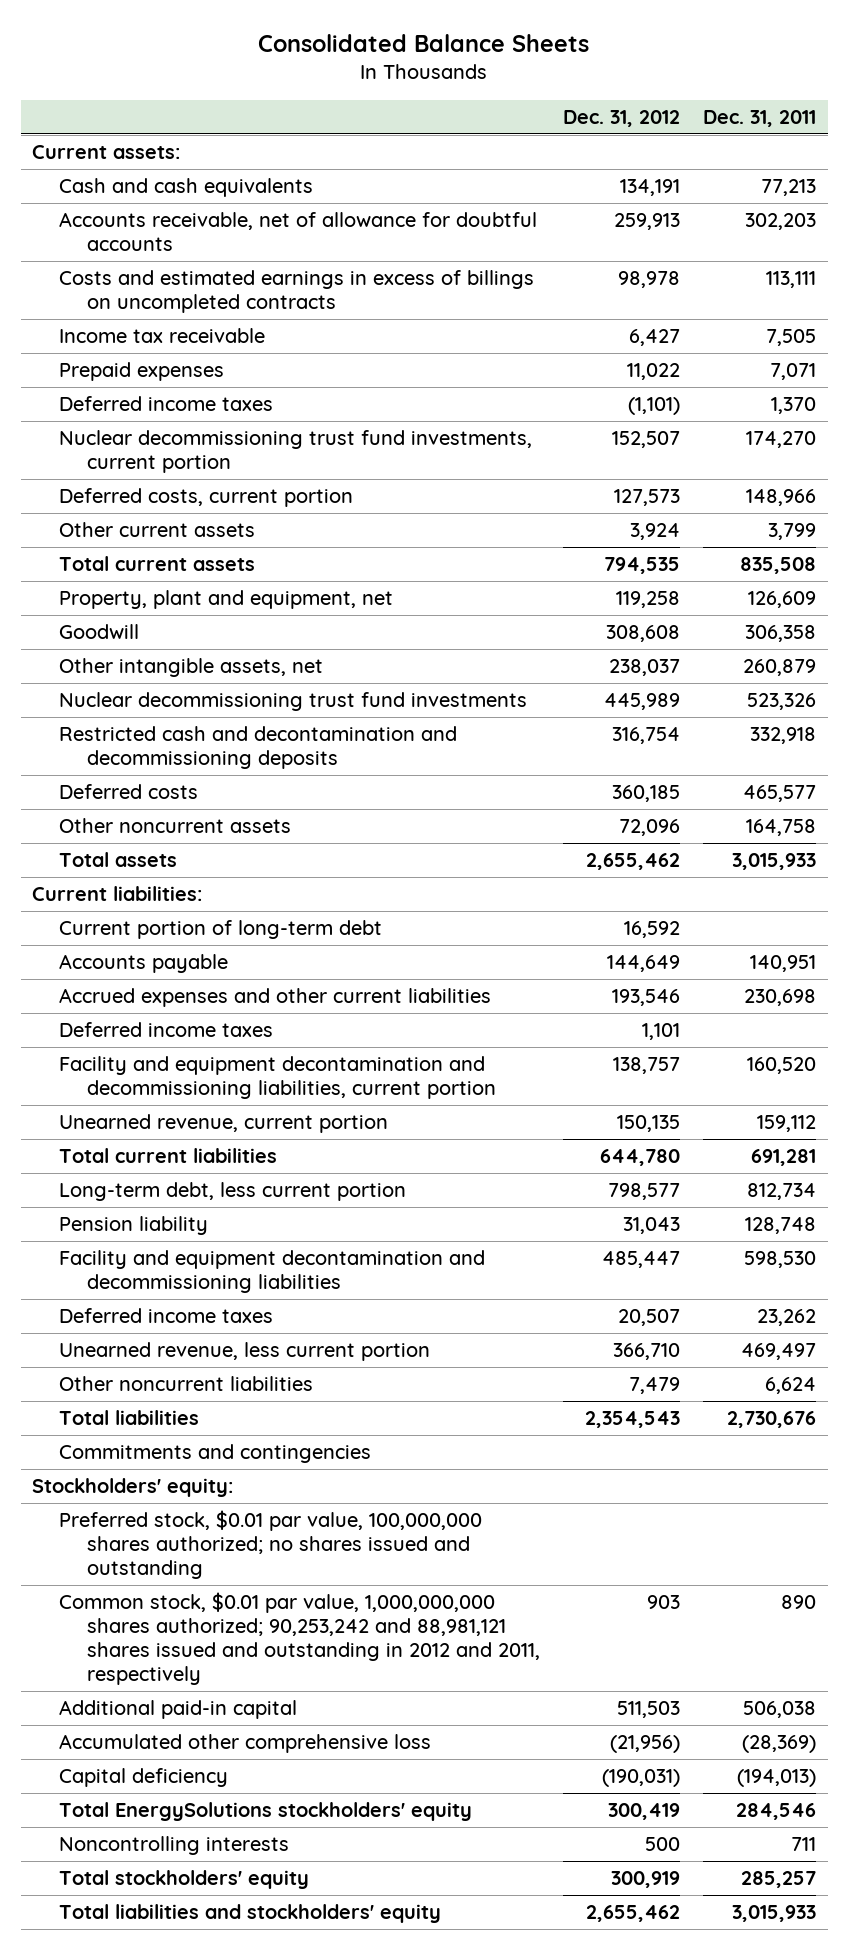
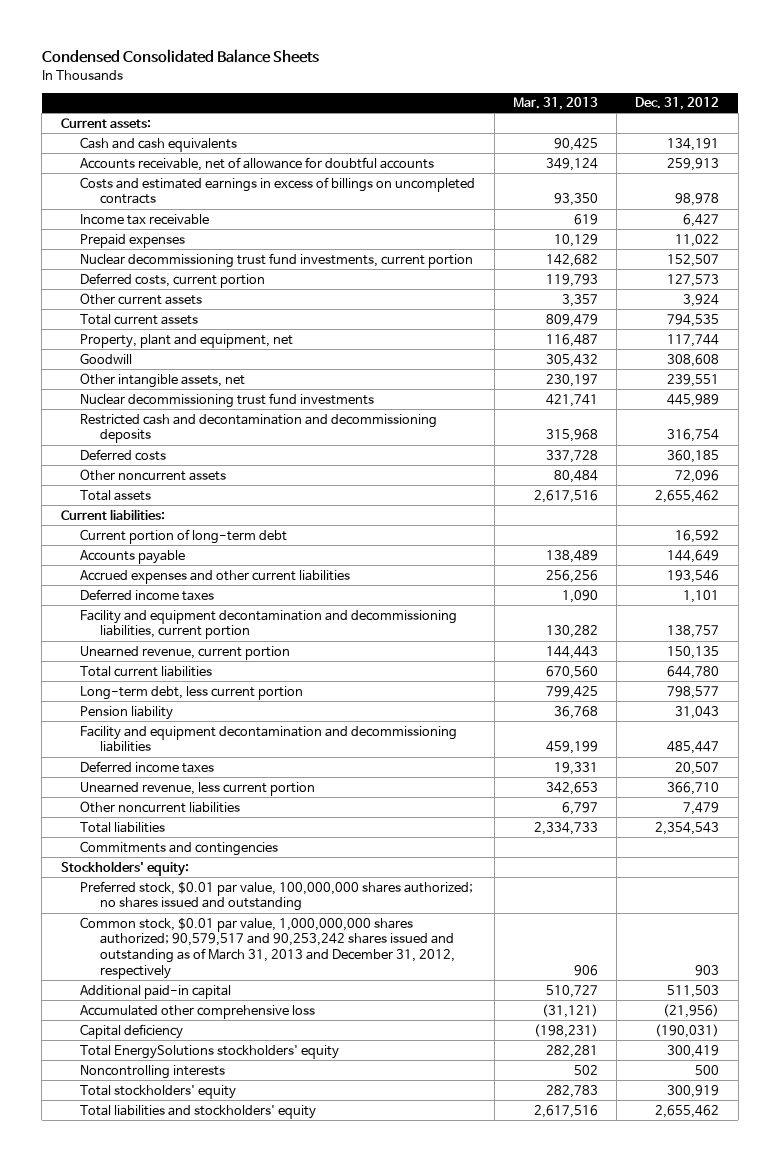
- Consolidated Balance Sheets
+ Condensed Consolidated Balance Sheets
- | Dec. 31, 2012 | Dec. 31, 2011
+ | Mar. 31, 2013 | Dec. 31, 2012
- Deferred income taxes | (1,101) | 1,370
- Property, plant and equipment, net | 119,258 | 126,609
+ Property, plant and equipment, net | 116,487 | 117,744
- Other intangible assets, net | 238,037 | 260,879
+ Other intangible assets, net | 230,197 | 239,551
- Common stock, $0.01 par value, 1,000,000,000 shares authorized; 90,253,242 and 88,981,121 shares issued and outstanding in 2012 and 2011, respectively | 903 | 890
+ Common stock, $0.01 par value, 1,000,000,000 shares authorized; 90,579,517 and 90,253,242 shares issued and outstanding as of March 31, 2013 and December 31, 2012, respectively | 906 | 903

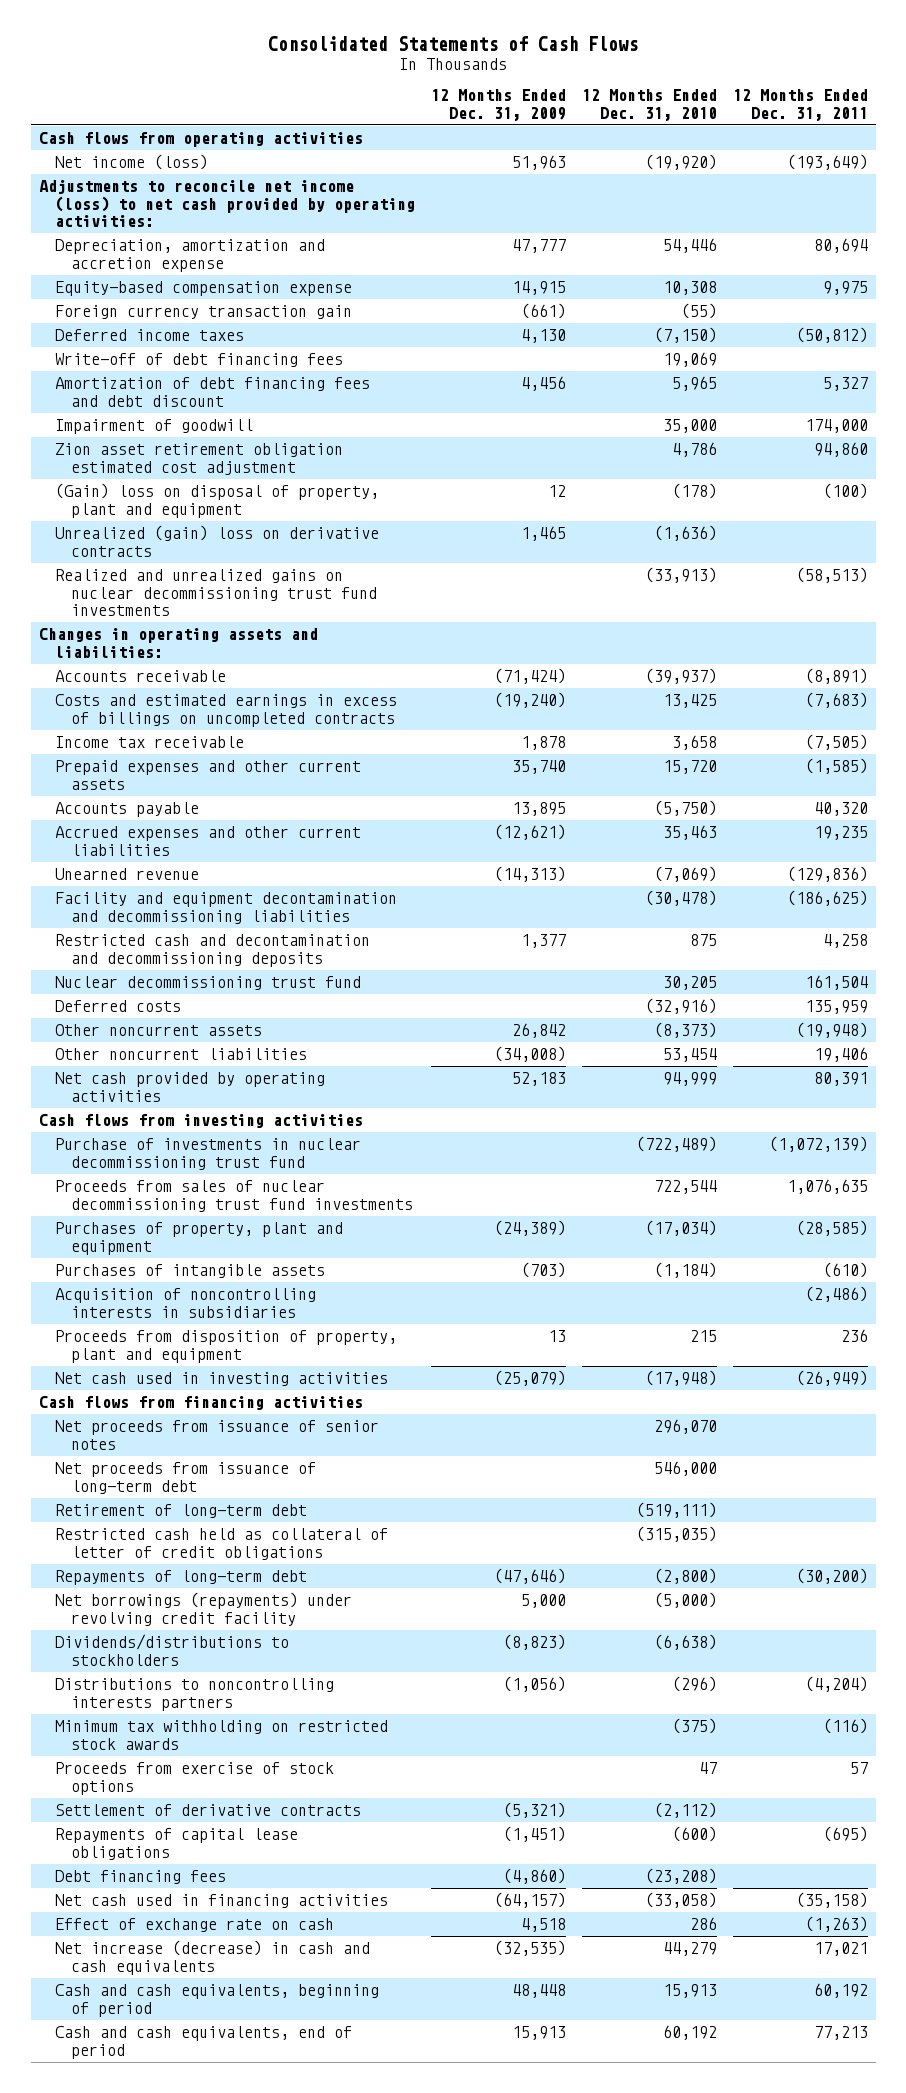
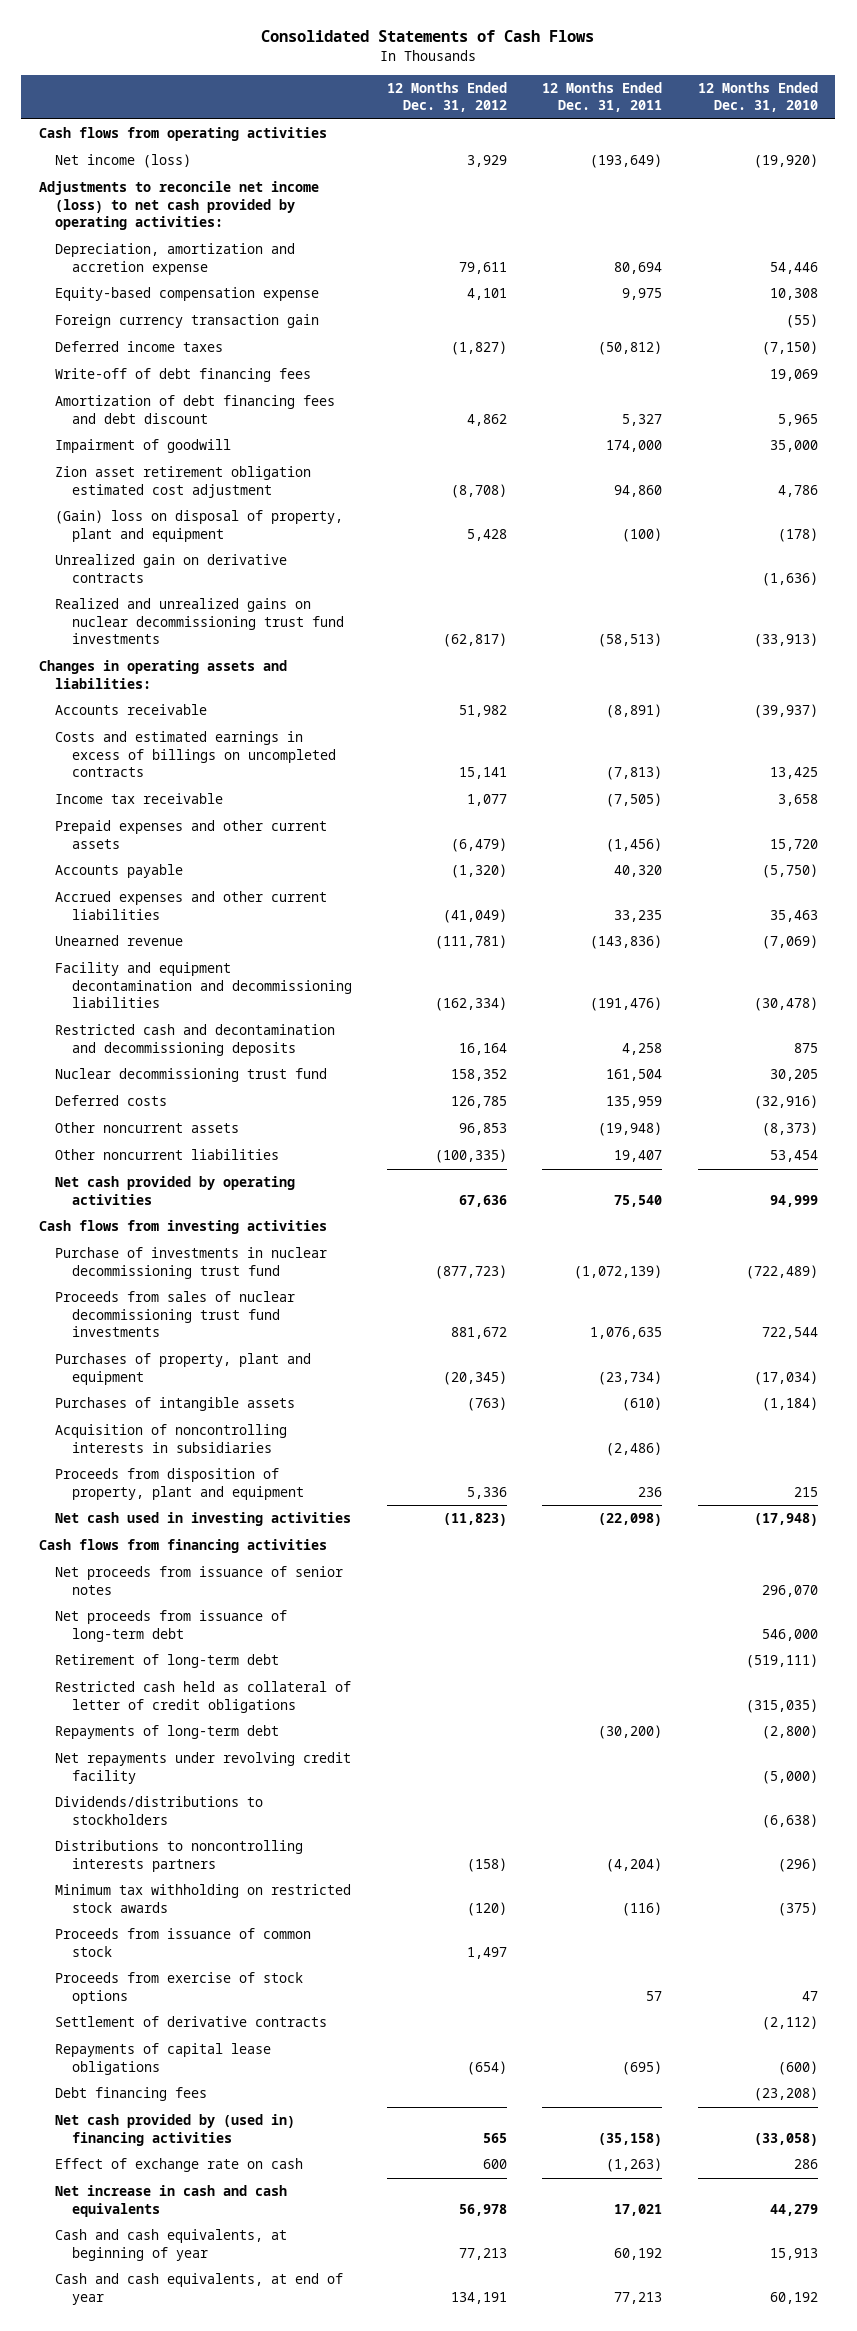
- | 12 Months Ended Dec. 31, 2009 | 12 Months Ended Dec. 31, 2010 | 12 Months Ended Dec. 31, 2011
+ | 12 Months Ended Dec. 31, 2012 | 12 Months Ended Dec. 31, 2011 | 12 Months Ended Dec. 31, 2010
- Unrealized (gain) loss on derivative contracts | 1,465 | (1,636) |
+ Unrealized gain on derivative contracts | | | (1,636)
- Costs and estimated earnings in excess of billings on uncompleted contracts | (19,240) | 13,425 | (7,683)
+ Costs and estimated earnings in excess of billings on uncompleted contracts | 15,141 | (7,813) | 13,425
- Prepaid expenses and other current assets | 35,740 | 15,720 | (1,585)
+ Prepaid expenses and other current assets | (6,479) | (1,456) | 15,720
- Accrued expenses and other current liabilities | (12,621) | 35,463 | 19,235
- Unearned revenue | (14,313) | (7,069) | (129,836)
- Facility and equipment decontamination and decommissioning liabilities | | (30,478) | (186,625)
+ Accrued expenses and other current liabilities | (41,049) | 33,235 | 35,463
+ Unearned revenue | (111,781) | (143,836) | (7,069)
+ Facility and equipment decontamination and decommissioning liabilities | (162,334) | (191,476) | (30,478)
- Other noncurrent liabilities | (34,008) | 53,454 | 19,406
- Net cash provided by operating activities | 52,183 | 94,999 | 80,391
+ Other noncurrent liabilities | (100,335) | 19,407 | 53,454
+ Net cash provided by operating activities | 67,636 | 75,540 | 94,999
- Purchases of property, plant and equipment | (24,389) | (17,034) | (28,585)
+ Purchases of property, plant and equipment | (20,345) | (23,734) | (17,034)
- Net cash used in investing activities | (25,079) | (17,948) | (26,949)
+ Net cash used in investing activities | (11,823) | (22,098) | (17,948)
- Net borrowings (repayments) under revolving credit facility | 5,000 | (5,000) |
+ Net repayments under revolving credit facility | | | (5,000)
+ Proceeds from issuance of common stock | 1,497 | |
- Net cash used in financing activities | (64,157) | (33,058) | (35,158)
+ Net cash provided by (used in) financing activities | 565 | (35,158) | (33,058)
- Net increase (decrease) in cash and cash equivalents | (32,535) | 44,279 | 17,021
- Cash and cash equivalents, beginning of period | 48,448 | 15,913 | 60,192
- Cash and cash equivalents, end of period | 15,913 | 60,192 | 77,213
+ Net increase in cash and cash equivalents | 56,978 | 17,021 | 44,279
+ Cash and cash equivalents, at beginning of year | 77,213 | 60,192 | 15,913
+ Cash and cash equivalents, at end of year | 134,191 | 77,213 | 60,192

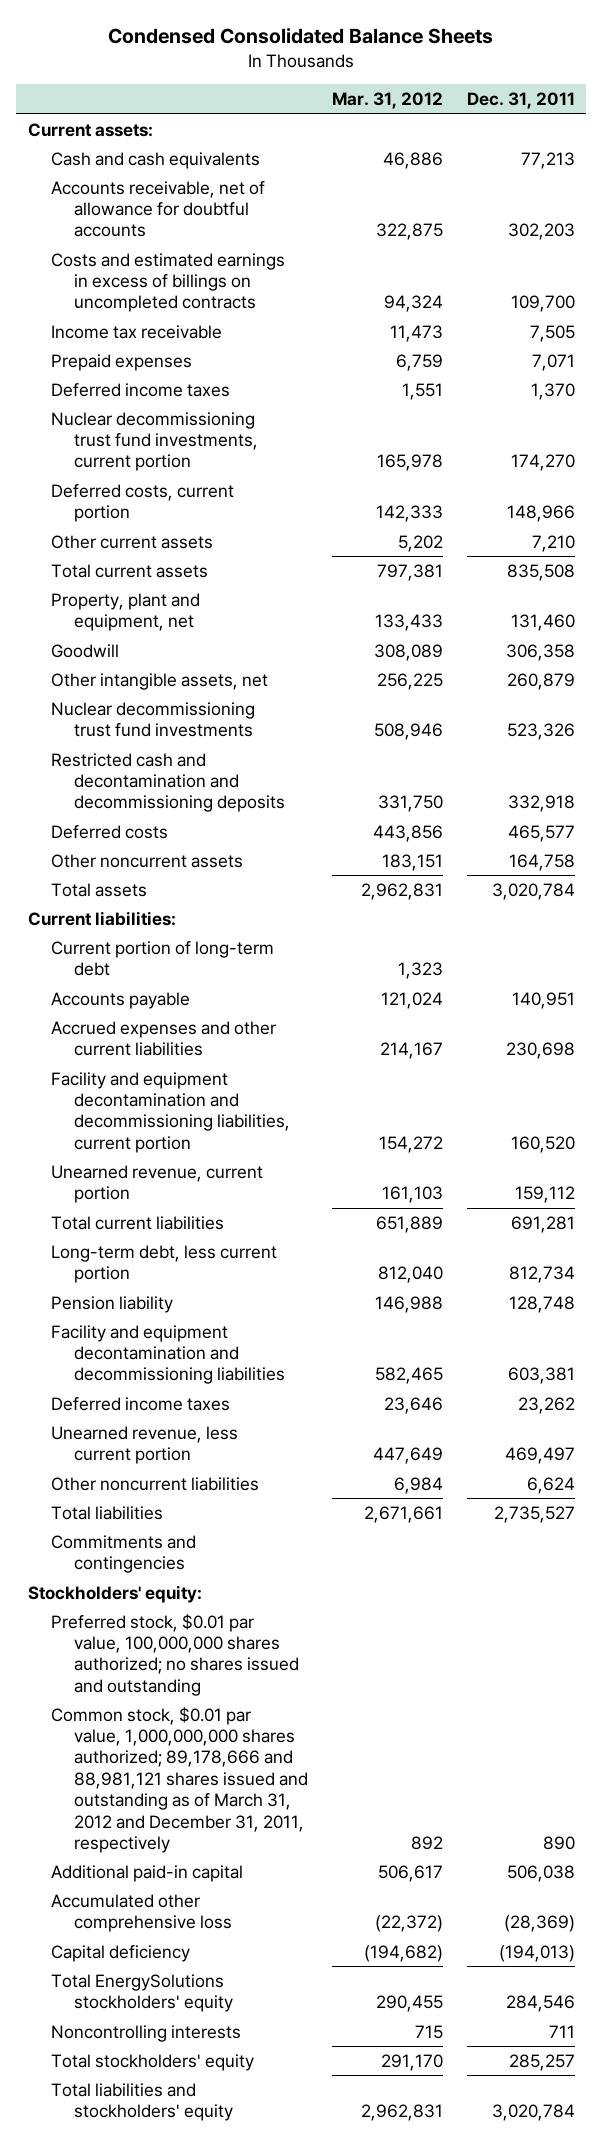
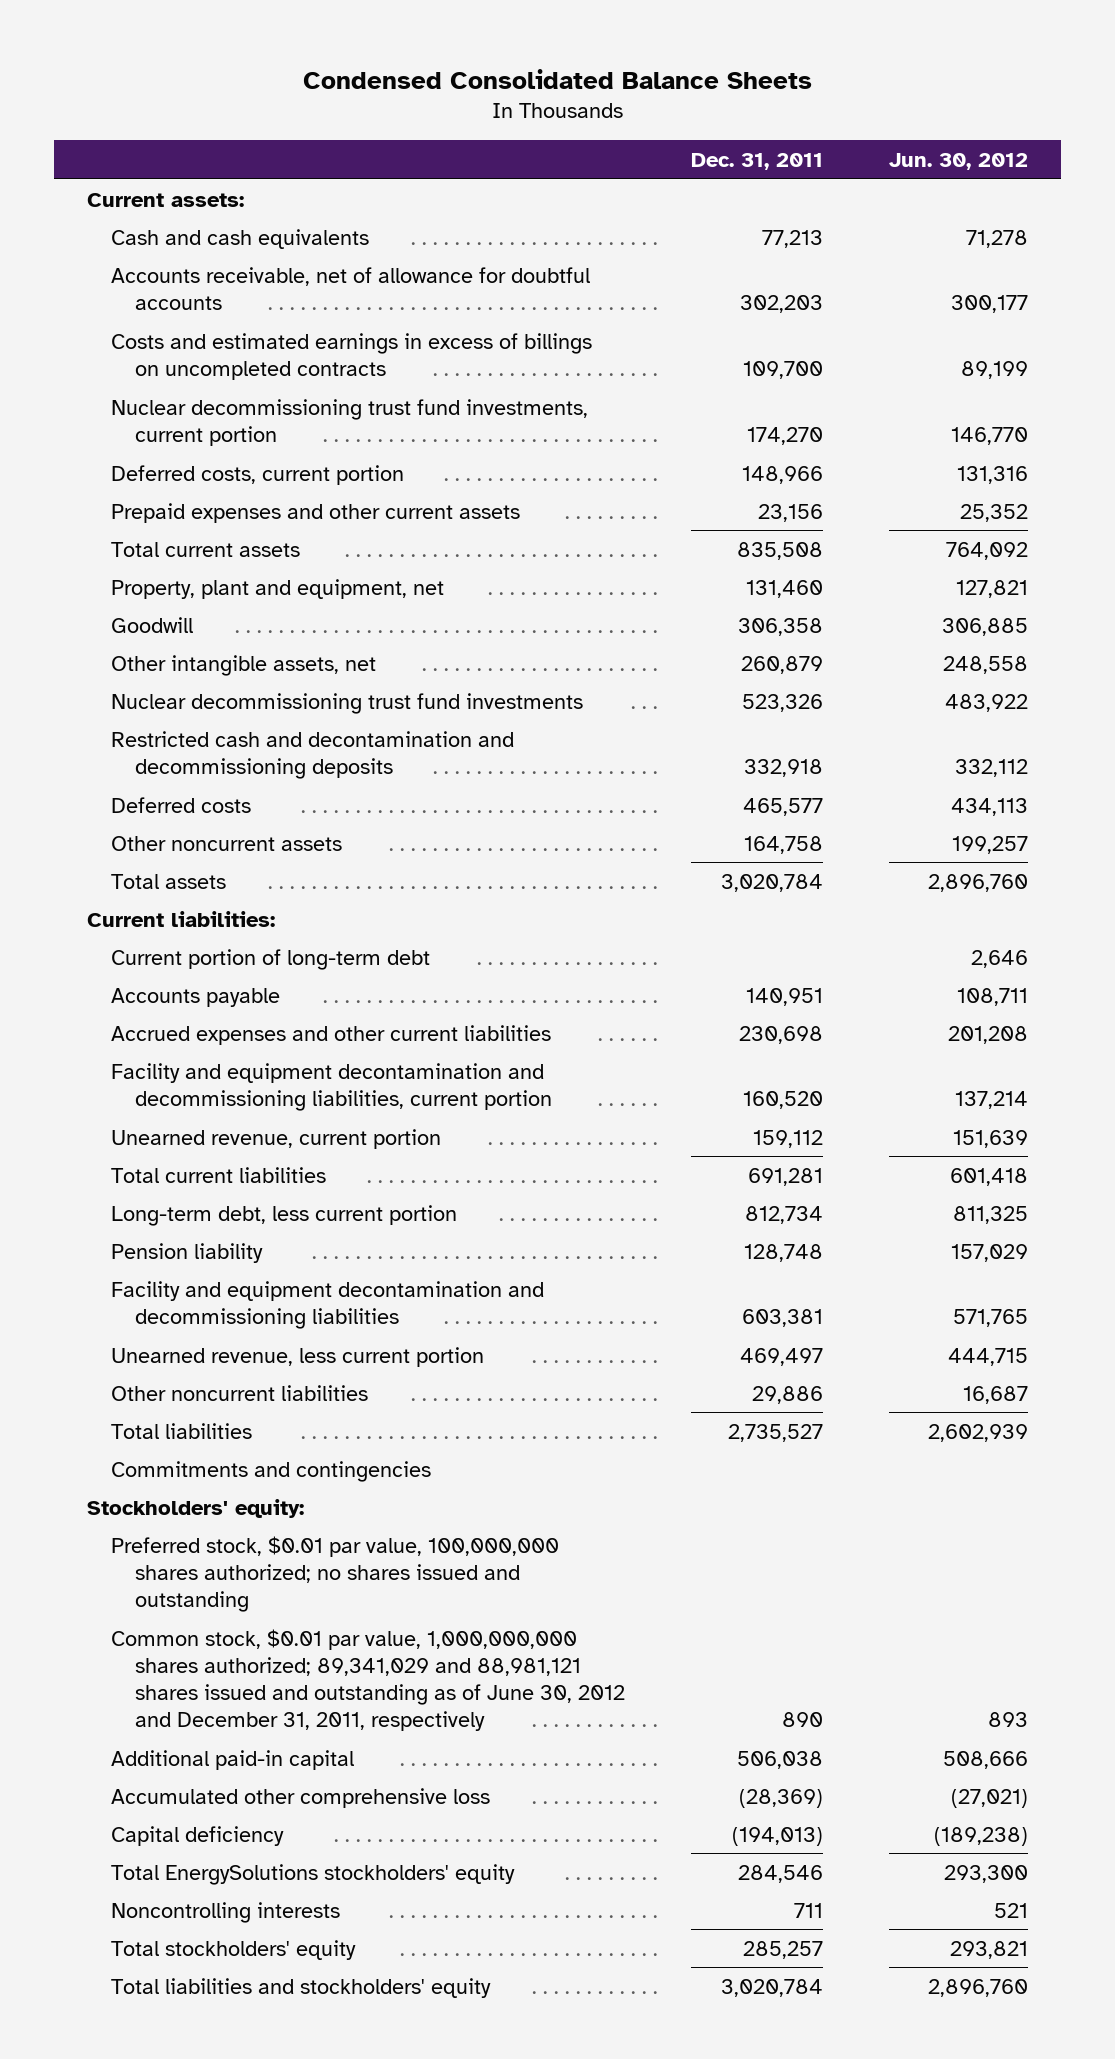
- | Mar. 31, 2012 | Dec. 31, 2011
+ | Dec. 31, 2011 | Jun. 30, 2012
- Income tax receivable | 11,473 | 7,505
- Prepaid expenses | 6,759 | 7,071
- Deferred income taxes | 1,551 | 1,370
- Other current assets | 5,202 | 7,210
+ Prepaid expenses and other current assets | 23,156 | 25,352
- Deferred income taxes | 23,646 | 23,262
- Other noncurrent liabilities | 6,984 | 6,624
+ Other noncurrent liabilities | 29,886 | 16,687
- Common stock, $0.01 par value, 1,000,000,000 shares authorized; 89,178,666 and 88,981,121 shares issued and outstanding as of March 31, 2012 and December 31, 2011, respectively | 892 | 890
+ Common stock, $0.01 par value, 1,000,000,000 shares authorized; 89,341,029 and 88,981,121 shares issued and outstanding as of June 30, 2012 and December 31, 2011, respectively | 890 | 893

